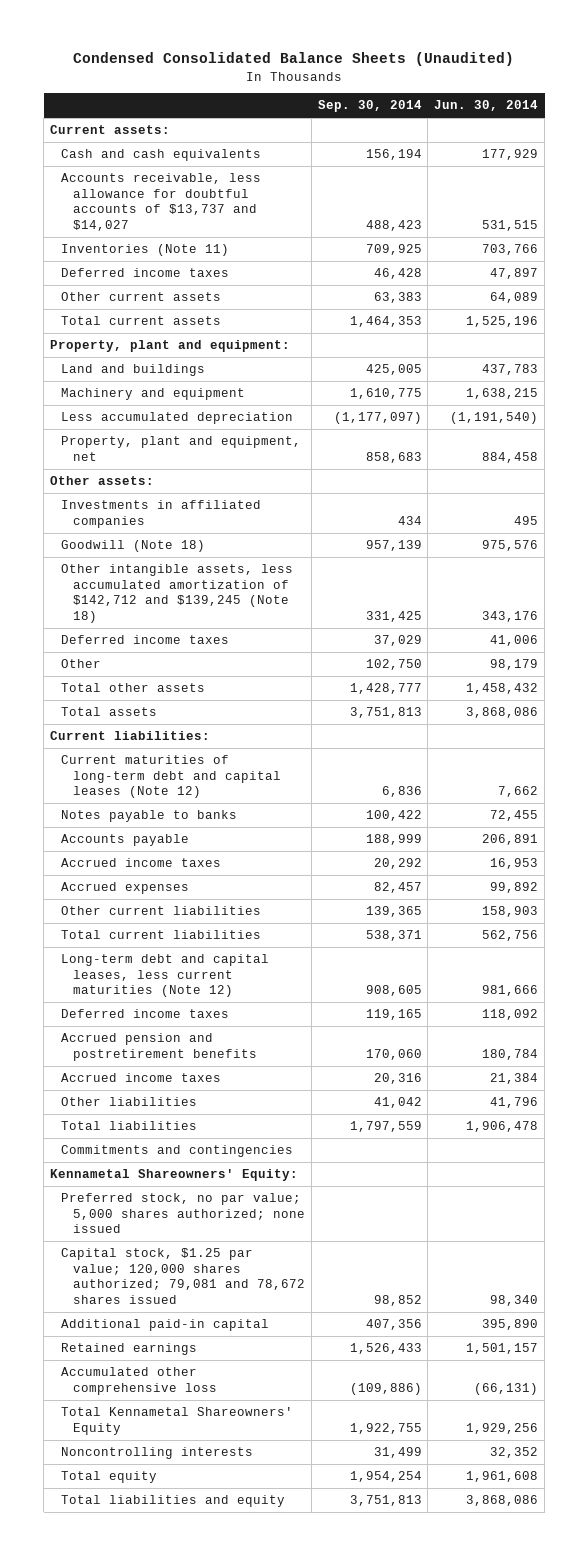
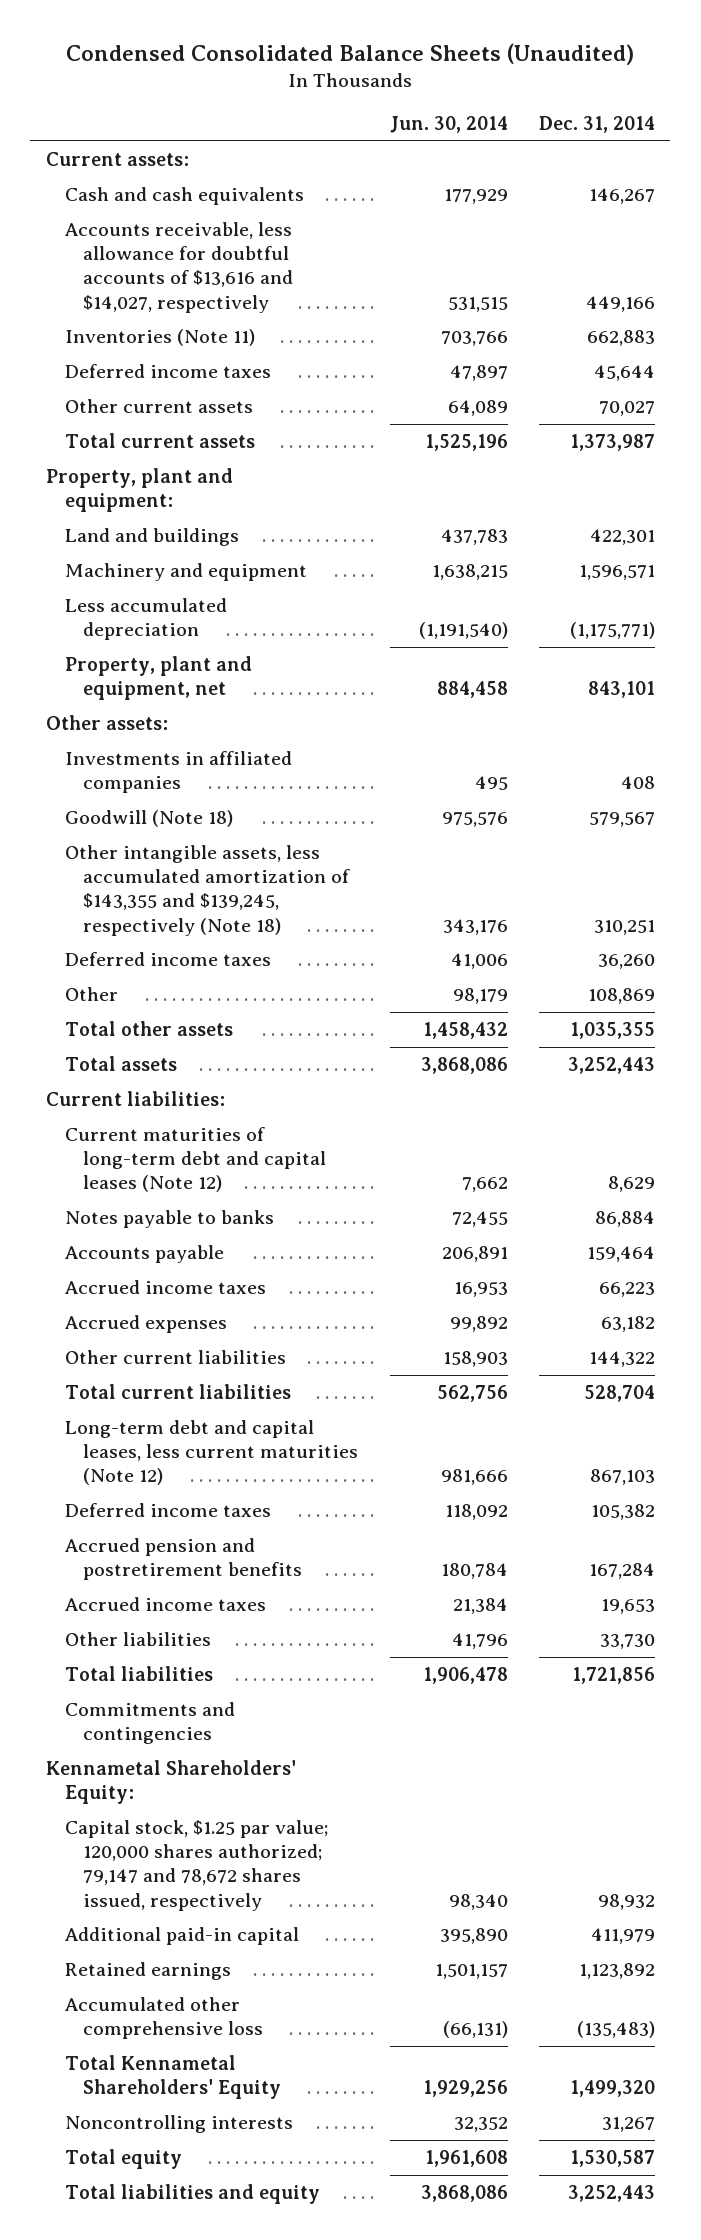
- | Sep. 30, 2014 | Jun. 30, 2014
+ | Jun. 30, 2014 | Dec. 31, 2014
- Accounts receivable, less allowance for doubtful accounts of $13,737 and $14,027 | 488,423 | 531,515
+ Accounts receivable, less allowance for doubtful accounts of $13,616 and $14,027, respectively | 531,515 | 449,166
- Other intangible assets, less accumulated amortization of $142,712 and $139,245 (Note 18) | 331,425 | 343,176
+ Other intangible assets, less accumulated amortization of $143,355 and $139,245, respectively (Note 18) | 343,176 | 310,251
- Kennametal Shareowners' Equity:
- Preferred stock, no par value; 5,000 shares authorized; none issued
- Capital stock, $1.25 par value; 120,000 shares authorized; 79,081 and 78,672 shares issued | 98,852 | 98,340
+ Kennametal Shareholders' Equity:
+ Capital stock, $1.25 par value; 120,000 shares authorized; 79,147 and 78,672 shares issued, respectively | 98,340 | 98,932
- Total Kennametal Shareowners' Equity | 1,922,755 | 1,929,256
+ Total Kennametal Shareholders' Equity | 1,929,256 | 1,499,320

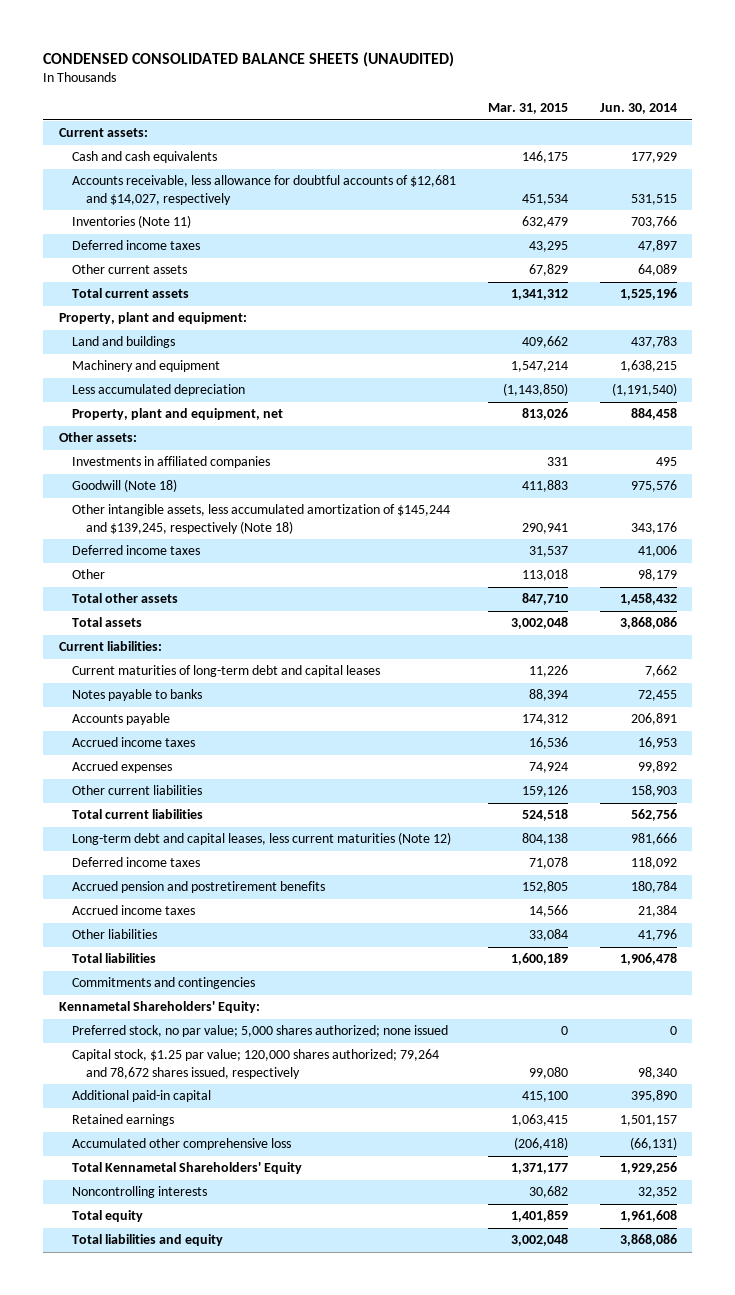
- Condensed Consolidated Balance Sheets (Unaudited)
+ CONDENSED CONSOLIDATED BALANCE SHEETS (UNAUDITED)
- | Jun. 30, 2014 | Dec. 31, 2014
+ | Mar. 31, 2015 | Jun. 30, 2014
- Accounts receivable, less allowance for doubtful accounts of $13,616 and $14,027, respectively | 531,515 | 449,166
+ Accounts receivable, less allowance for doubtful accounts of $12,681 and $14,027, respectively | 451,534 | 531,515
- Other intangible assets, less accumulated amortization of $143,355 and $139,245, respectively (Note 18) | 343,176 | 310,251
+ Other intangible assets, less accumulated amortization of $145,244 and $139,245, respectively (Note 18) | 290,941 | 343,176
- Current maturities of long-term debt and capital leases (Note 12) | 7,662 | 8,629
+ Current maturities of long-term debt and capital leases | 11,226 | 7,662
- Capital stock, $1.25 par value; 120,000 shares authorized; 79,147 and 78,672 shares issued, respectively | 98,340 | 98,932
+ Preferred stock, no par value; 5,000 shares authorized; none issued | 0 | 0
+ Capital stock, $1.25 par value; 120,000 shares authorized; 79,264 and 78,672 shares issued, respectively | 99,080 | 98,340

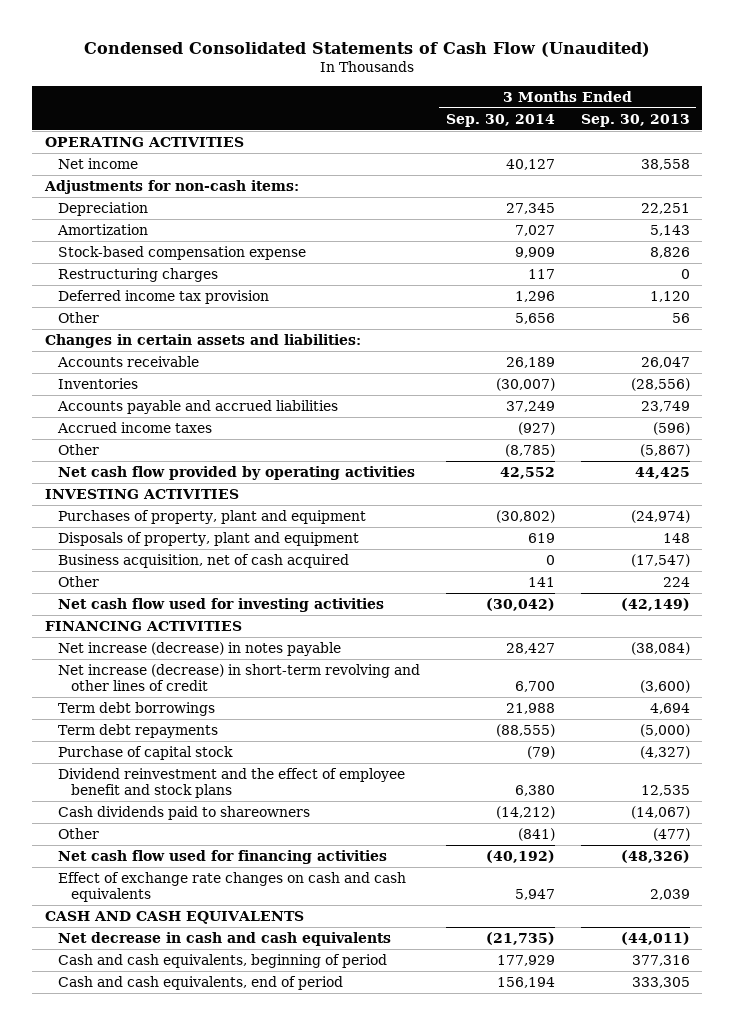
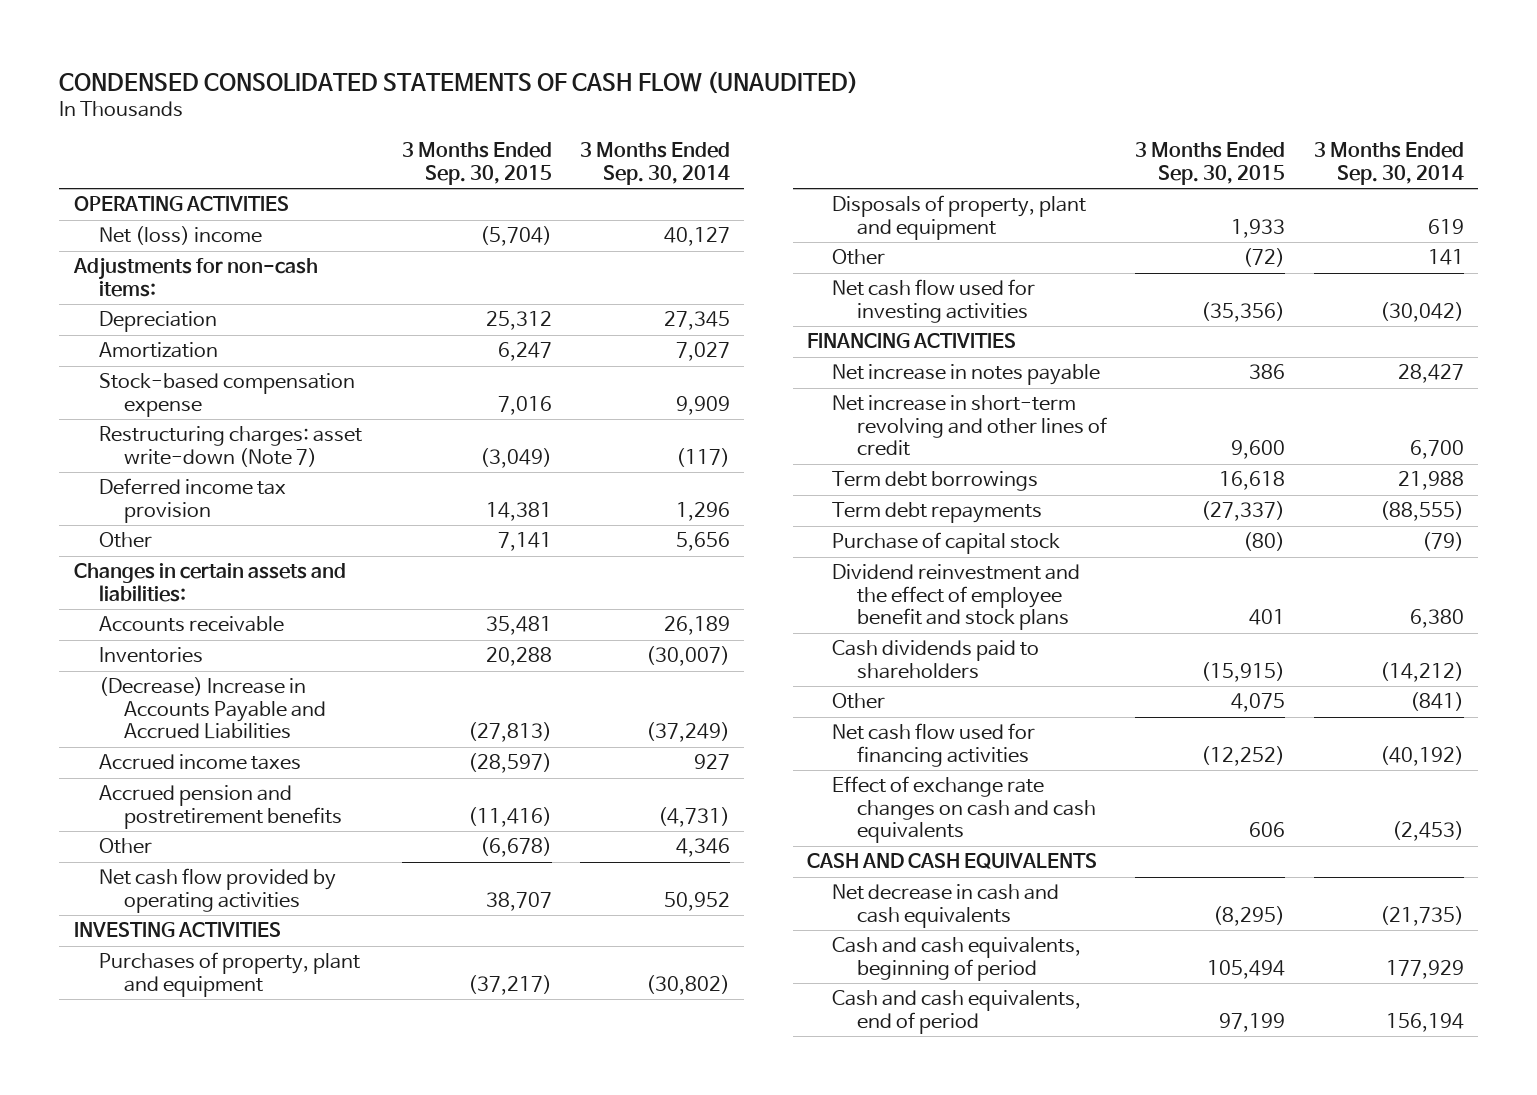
- Condensed Consolidated Statements of Cash Flow (Unaudited)
+ CONDENSED CONSOLIDATED STATEMENTS OF CASH FLOW (UNAUDITED)
- | 3 Months Ended Sep. 30, 2014 | 3 Months Ended Sep. 30, 2013
+ | 3 Months Ended Sep. 30, 2015 | 3 Months Ended Sep. 30, 2014
- Net income | 40,127 | 38,558
+ Net (loss) income | (5,704) | 40,127
- Restructuring charges | 117 | 0
+ Restructuring charges: asset write-down (Note 7) | (3,049) | (117)
- Accounts payable and accrued liabilities | 37,249 | 23,749
- Accrued income taxes | (927) | (596)
- Other | (8,785) | (5,867)
- Net cash flow provided by operating activities | 42,552 | 44,425
+ (Decrease) Increase in Accounts Payable and Accrued Liabilities | (27,813) | (37,249)
+ Accrued income taxes | (28,597) | 927
+ Accrued pension and postretirement benefits | (11,416) | (4,731)
+ Other | (6,678) | 4,346
+ Net cash flow provided by operating activities | 38,707 | 50,952
- Business acquisition, net of cash acquired | 0 | (17,547)
- Net increase (decrease) in notes payable | 28,427 | (38,084)
- Net increase (decrease) in short-term revolving and other lines of credit | 6,700 | (3,600)
+ Net increase in notes payable | 386 | 28,427
+ Net increase in short-term revolving and other lines of credit | 9,600 | 6,700
- Cash dividends paid to shareowners | (14,212) | (14,067)
+ Cash dividends paid to shareholders | (15,915) | (14,212)
- Effect of exchange rate changes on cash and cash equivalents | 5,947 | 2,039
+ Effect of exchange rate changes on cash and cash equivalents | 606 | (2,453)

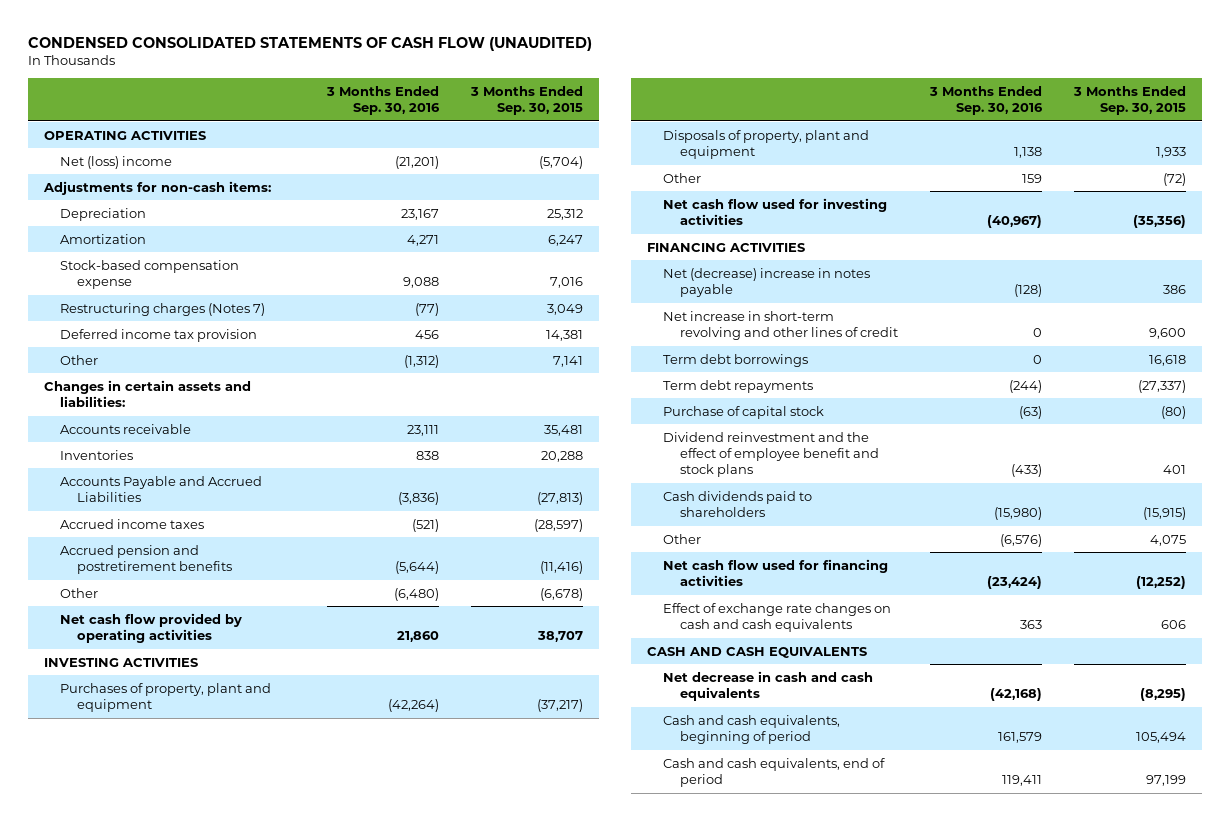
- | 3 Months Ended Sep. 30, 2015 | 3 Months Ended Sep. 30, 2014
+ | 3 Months Ended Sep. 30, 2016 | 3 Months Ended Sep. 30, 2015
- Restructuring charges: asset write-down (Note 7) | (3,049) | (117)
+ Restructuring charges (Notes 7) | (77) | 3,049
- (Decrease) Increase in Accounts Payable and Accrued Liabilities | (27,813) | (37,249)
+ Accounts Payable and Accrued Liabilities | (3,836) | (27,813)
- Net increase in notes payable | 386 | 28,427
+ Net (decrease) increase in notes payable | (128) | 386

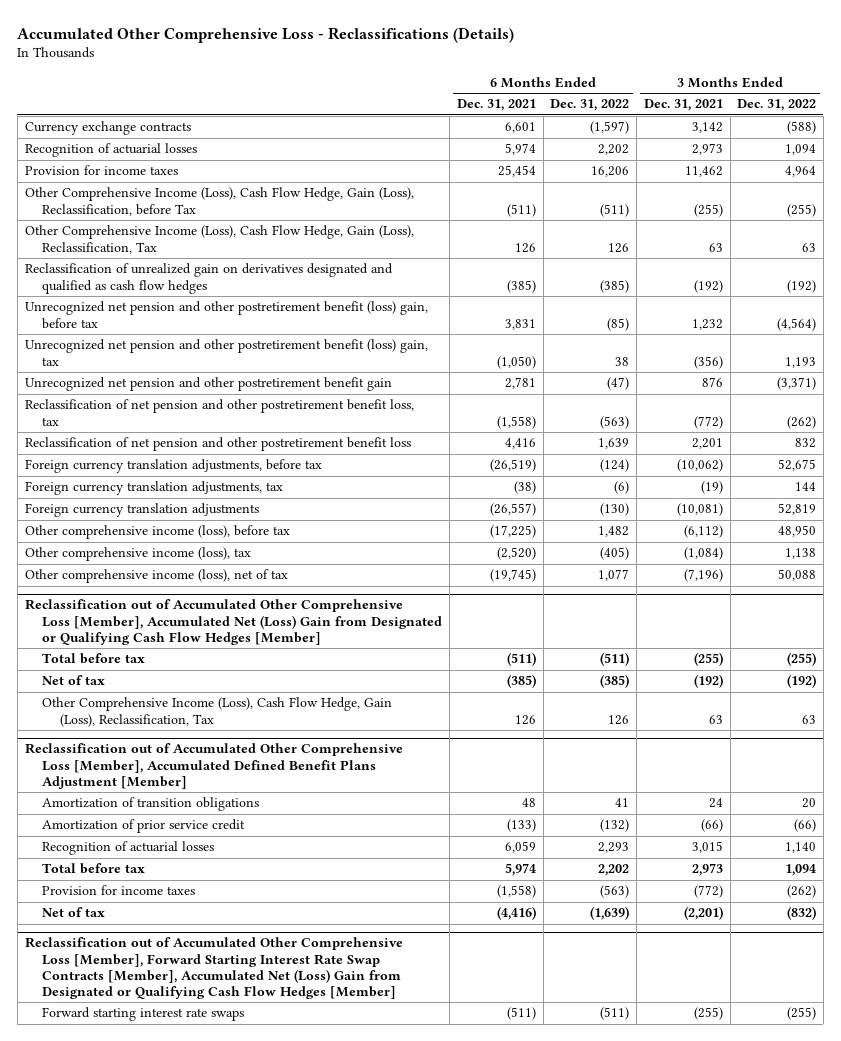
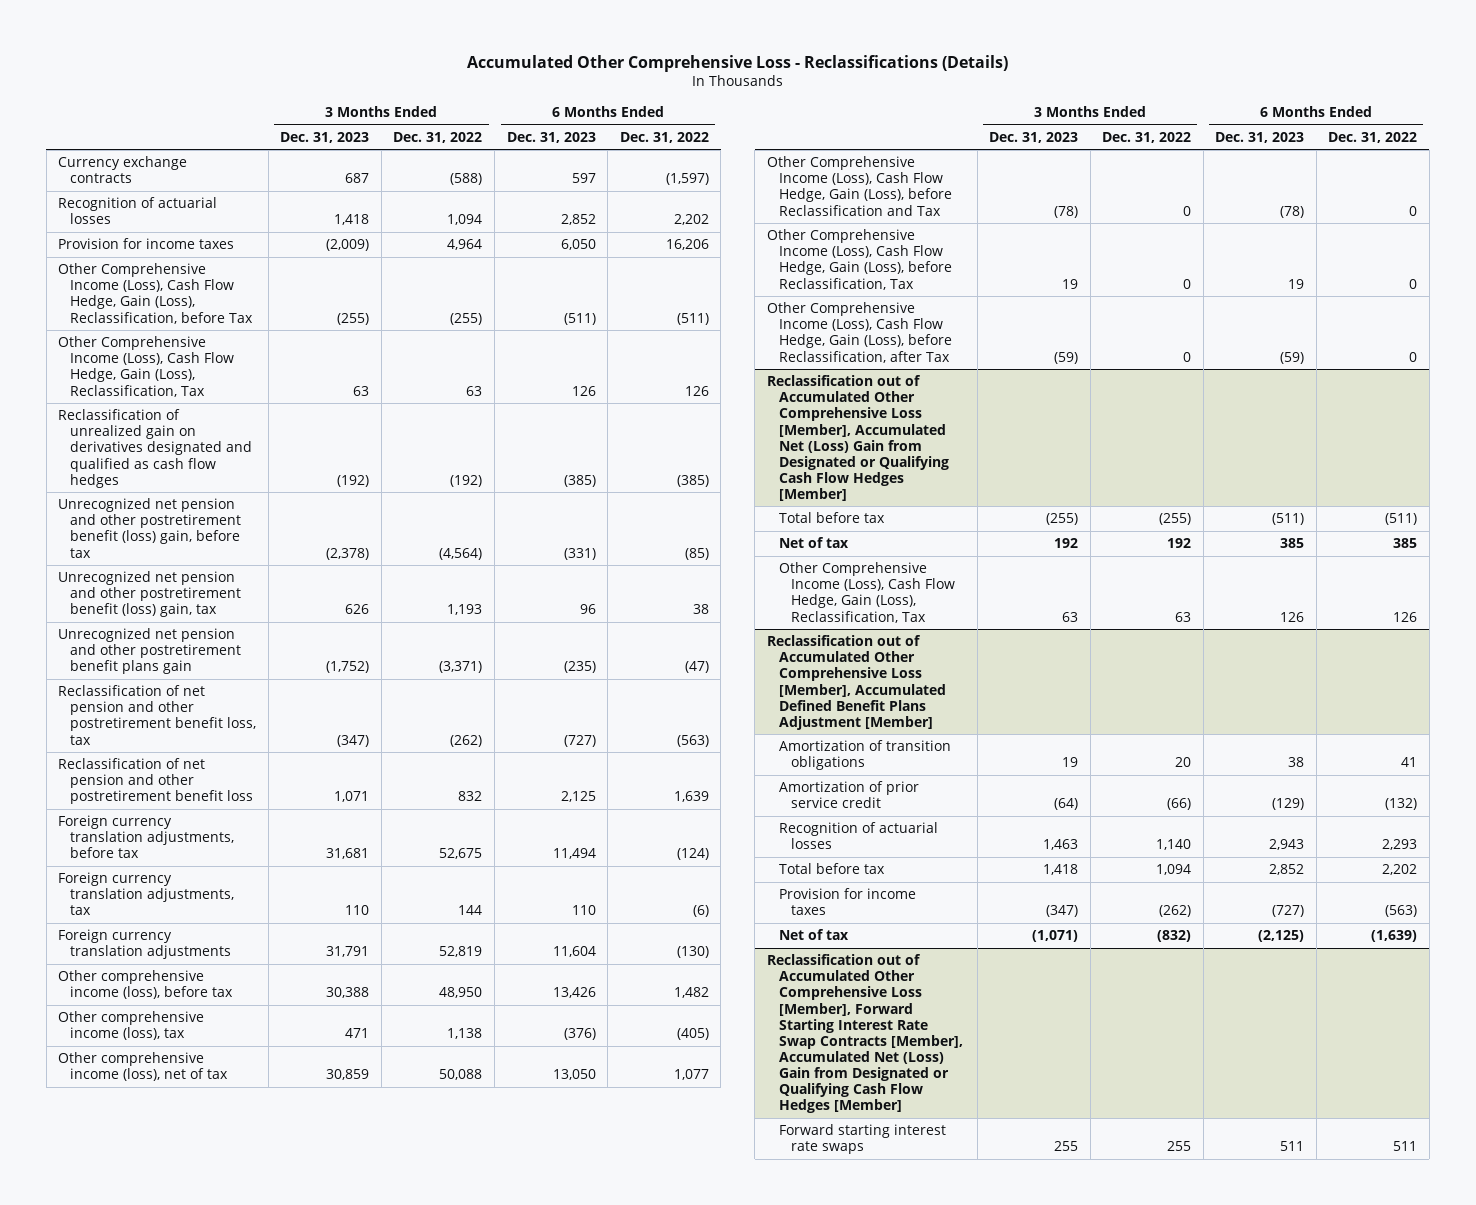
- | 6 Months Ended Dec. 31, 2021 | 6 Months Ended Dec. 31, 2022 | 3 Months Ended Dec. 31, 2021 | 3 Months Ended Dec. 31, 2022
+ | 3 Months Ended Dec. 31, 2023 | 3 Months Ended Dec. 31, 2022 | 6 Months Ended Dec. 31, 2023 | 6 Months Ended Dec. 31, 2022
- Unrecognized net pension and other postretirement benefit gain | 2,781 | (47) | 876 | (3,371)
+ Unrecognized net pension and other postretirement benefit plans gain | (1,752) | (3,371) | (235) | (47)
+ Other Comprehensive Income (Loss), Cash Flow Hedge, Gain (Loss), before Reclassification and Tax | (78) | 0 | (78) | 0
+ Other Comprehensive Income (Loss), Cash Flow Hedge, Gain (Loss), before Reclassification, Tax | 19 | 0 | 19 | 0
+ Other Comprehensive Income (Loss), Cash Flow Hedge, Gain (Loss), before Reclassification, after Tax | (59) | 0 | (59) | 0
@ Reclassification out of Accumulated Other Comprehensive Loss [Member], Accumulated Net (Loss) Gain from Designated or Qualifying Cash Flow Hedges [Member]
- Net of tax | (385) | (385) | (192) | (192)
+ Net of tax | 192 | 192 | 385 | 385
@ Reclassification out of Accumulated Other Comprehensive Loss [Member], Forward Starting Interest Rate Swap Contracts [Member], Accumulated Net (Loss) Gain from Designated or Qualifying Cash Flow Hedges [Member]
- Forward starting interest rate swaps | (511) | (511) | (255) | (255)
+ Forward starting interest rate swaps | 255 | 255 | 511 | 511

